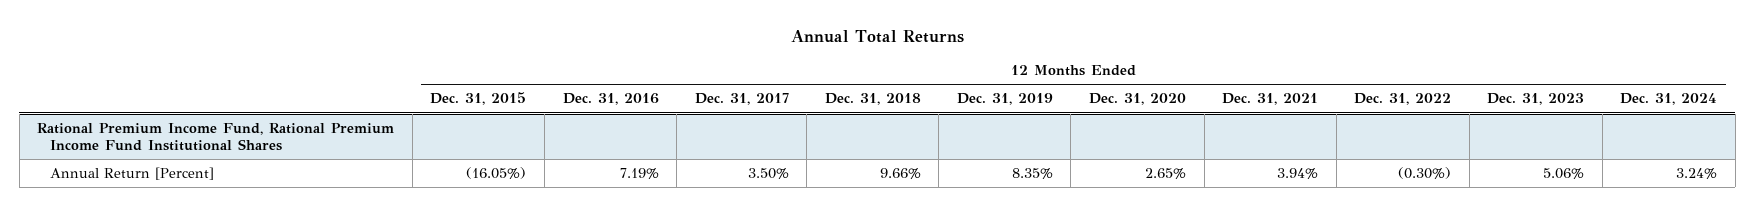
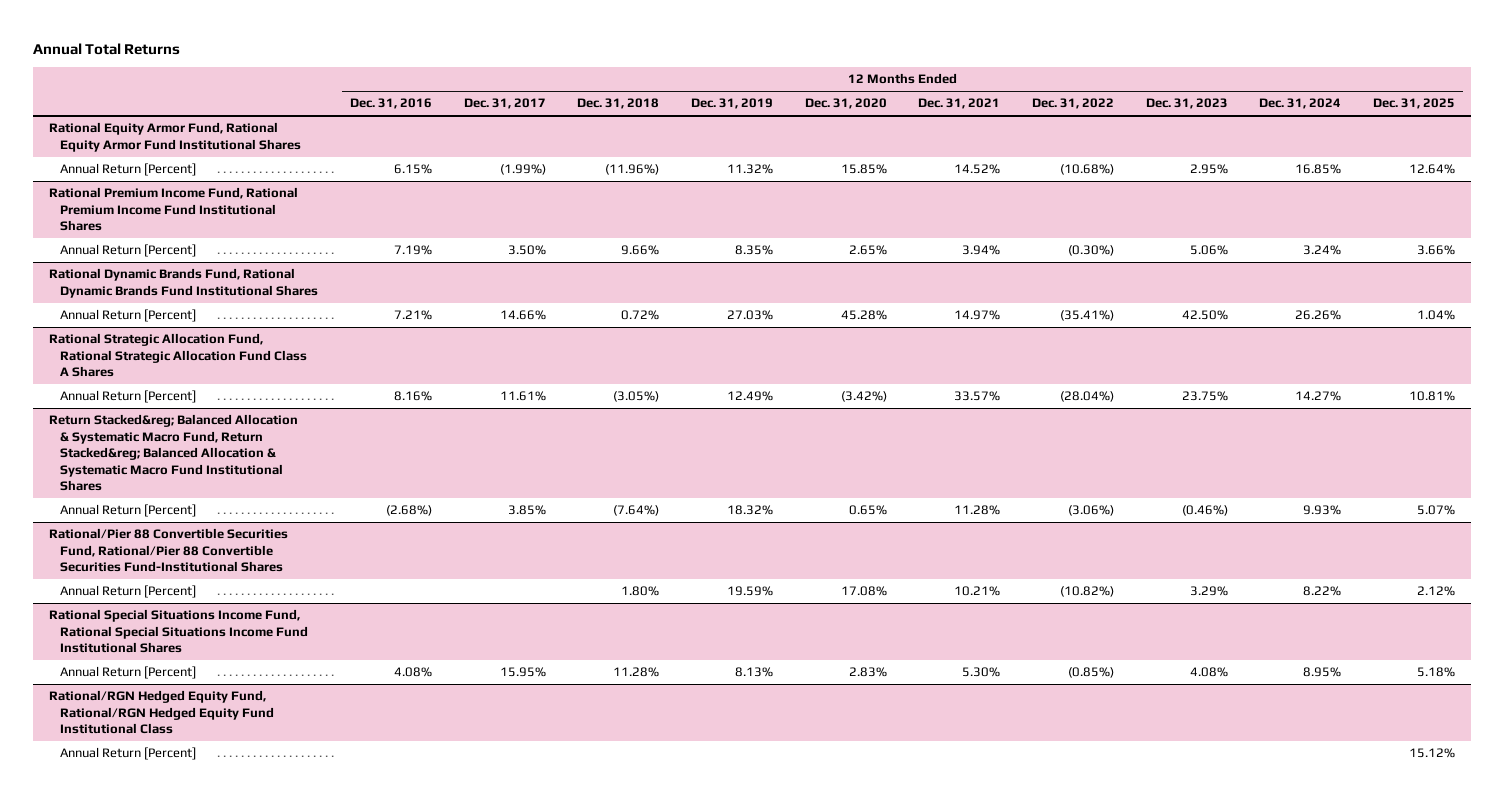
- | 12 Months Ended Dec. 31, 2015 | 12 Months Ended Dec. 31, 2016 | 12 Months Ended Dec. 31, 2017 | 12 Months Ended Dec. 31, 2018 | 12 Months Ended Dec. 31, 2019 | 12 Months Ended Dec. 31, 2020 | 12 Months Ended Dec. 31, 2021 | 12 Months Ended Dec. 31, 2022 | 12 Months Ended Dec. 31, 2023 | 12 Months Ended Dec. 31, 2024
+ | 12 Months Ended Dec. 31, 2016 | 12 Months Ended Dec. 31, 2017 | 12 Months Ended Dec. 31, 2018 | 12 Months Ended Dec. 31, 2019 | 12 Months Ended Dec. 31, 2020 | 12 Months Ended Dec. 31, 2021 | 12 Months Ended Dec. 31, 2022 | 12 Months Ended Dec. 31, 2023 | 12 Months Ended Dec. 31, 2024 | 12 Months Ended Dec. 31, 2025
+ Rational Equity Armor Fund, Rational Equity Armor Fund Institutional Shares
+ Annual Return [Percent] | 6.15% | (1.99%) | (11.96%) | 11.32% | 15.85% | 14.52% | (10.68%) | 2.95% | 16.85% | 12.64%
+ Rational Dynamic Brands Fund, Rational Dynamic Brands Fund Institutional Shares
+ Annual Return [Percent] | 7.21% | 14.66% | 0.72% | 27.03% | 45.28% | 14.97% | (35.41%) | 42.50% | 26.26% | 1.04%
+ Rational Strategic Allocation Fund, Rational Strategic Allocation Fund Class A Shares
+ Annual Return [Percent] | 8.16% | 11.61% | (3.05%) | 12.49% | (3.42%) | 33.57% | (28.04%) | 23.75% | 14.27% | 10.81%
+ Return Stacked&reg; Balanced Allocation & Systematic Macro Fund, Return Stacked&reg; Balanced Allocation & Systematic Macro Fund Institutional Shares
+ Annual Return [Percent] | (2.68%) | 3.85% | (7.64%) | 18.32% | 0.65% | 11.28% | (3.06%) | (0.46%) | 9.93% | 5.07%
+ Rational/Pier 88 Convertible Securities Fund, Rational/Pier 88 Convertible Securities Fund-Institutional Shares
+ Annual Return [Percent] | | | 1.80% | 19.59% | 17.08% | 10.21% | (10.82%) | 3.29% | 8.22% | 2.12%
+ Rational Special Situations Income Fund, Rational Special Situations Income Fund Institutional Shares
+ Annual Return [Percent] | 4.08% | 15.95% | 11.28% | 8.13% | 2.83% | 5.30% | (0.85%) | 4.08% | 8.95% | 5.18%
+ Rational/RGN Hedged Equity Fund, Rational/RGN Hedged Equity Fund Institutional Class
+ Annual Return [Percent] | | | | | | | | | | 15.12%

